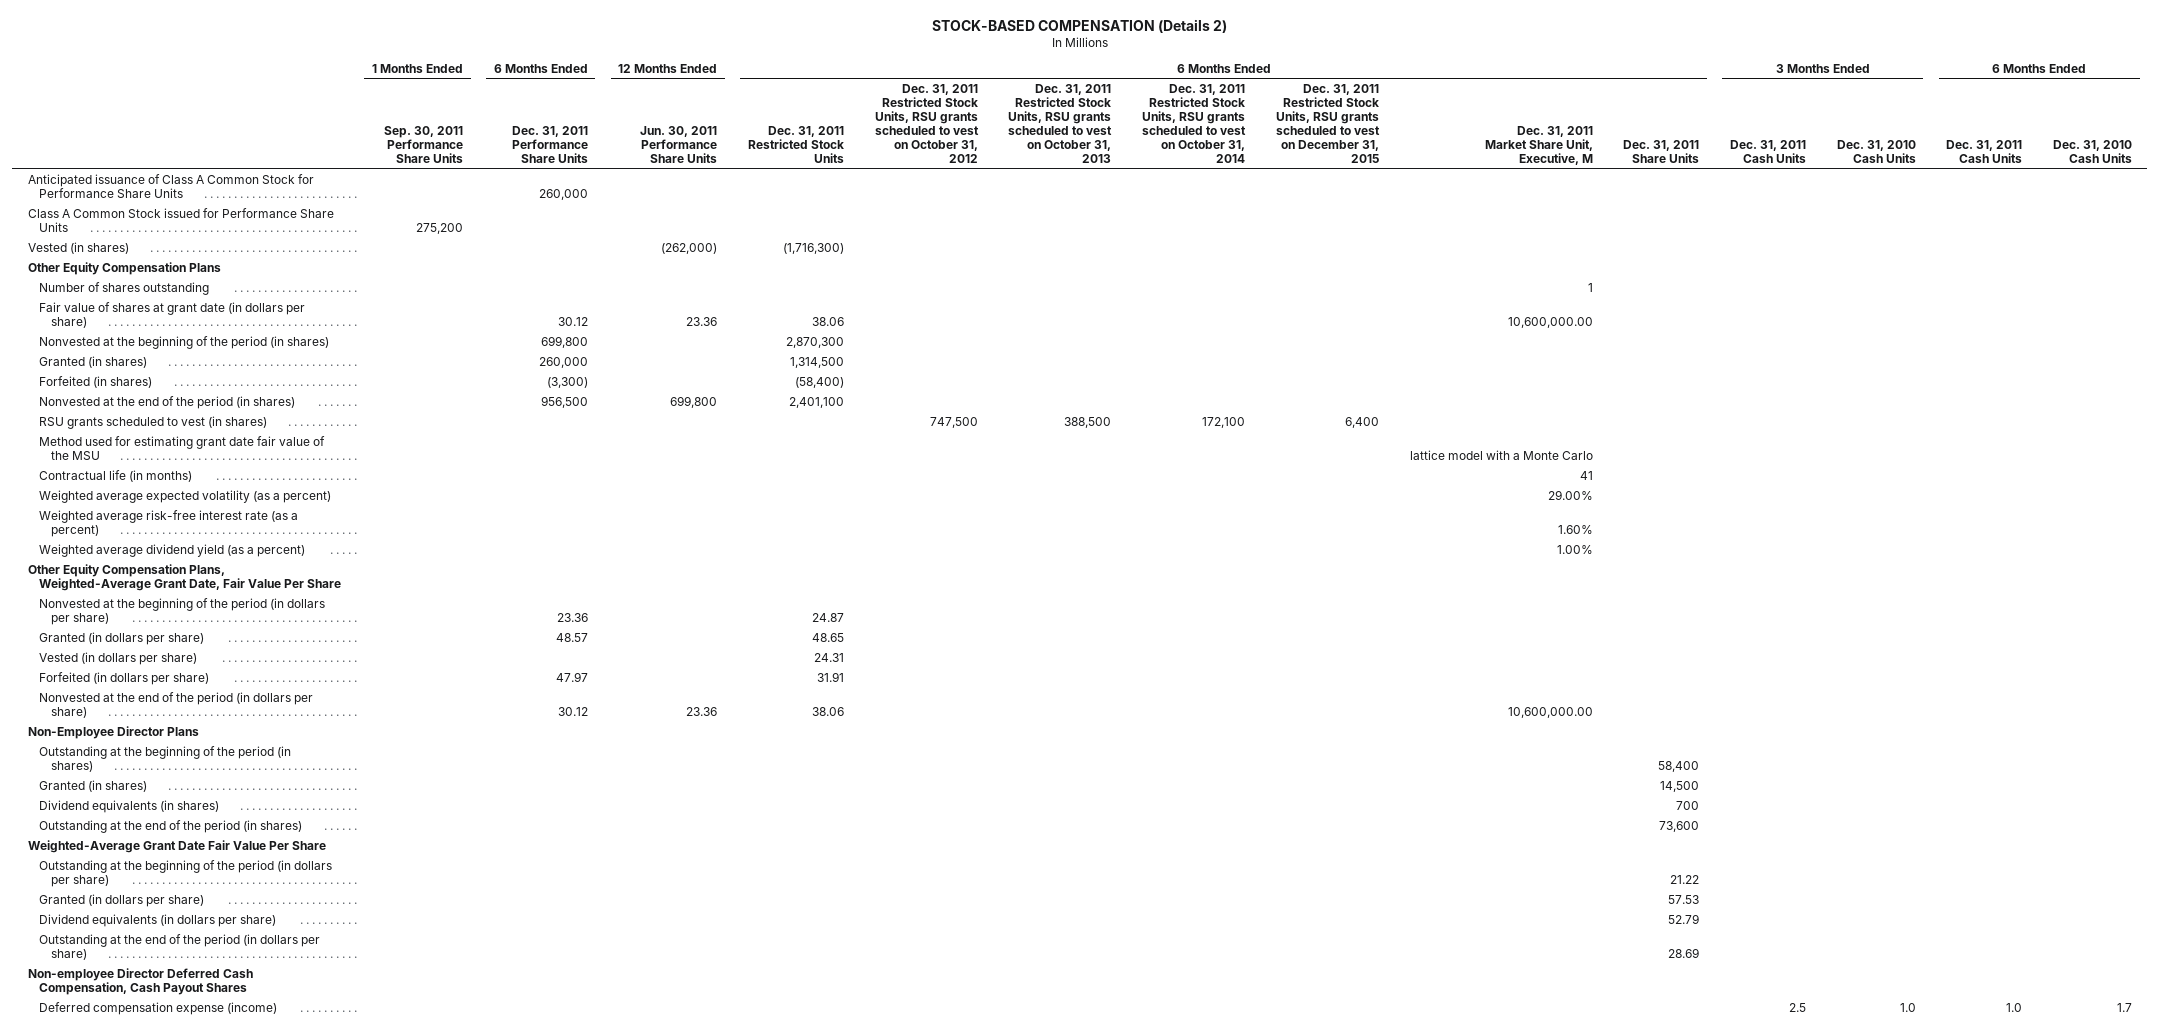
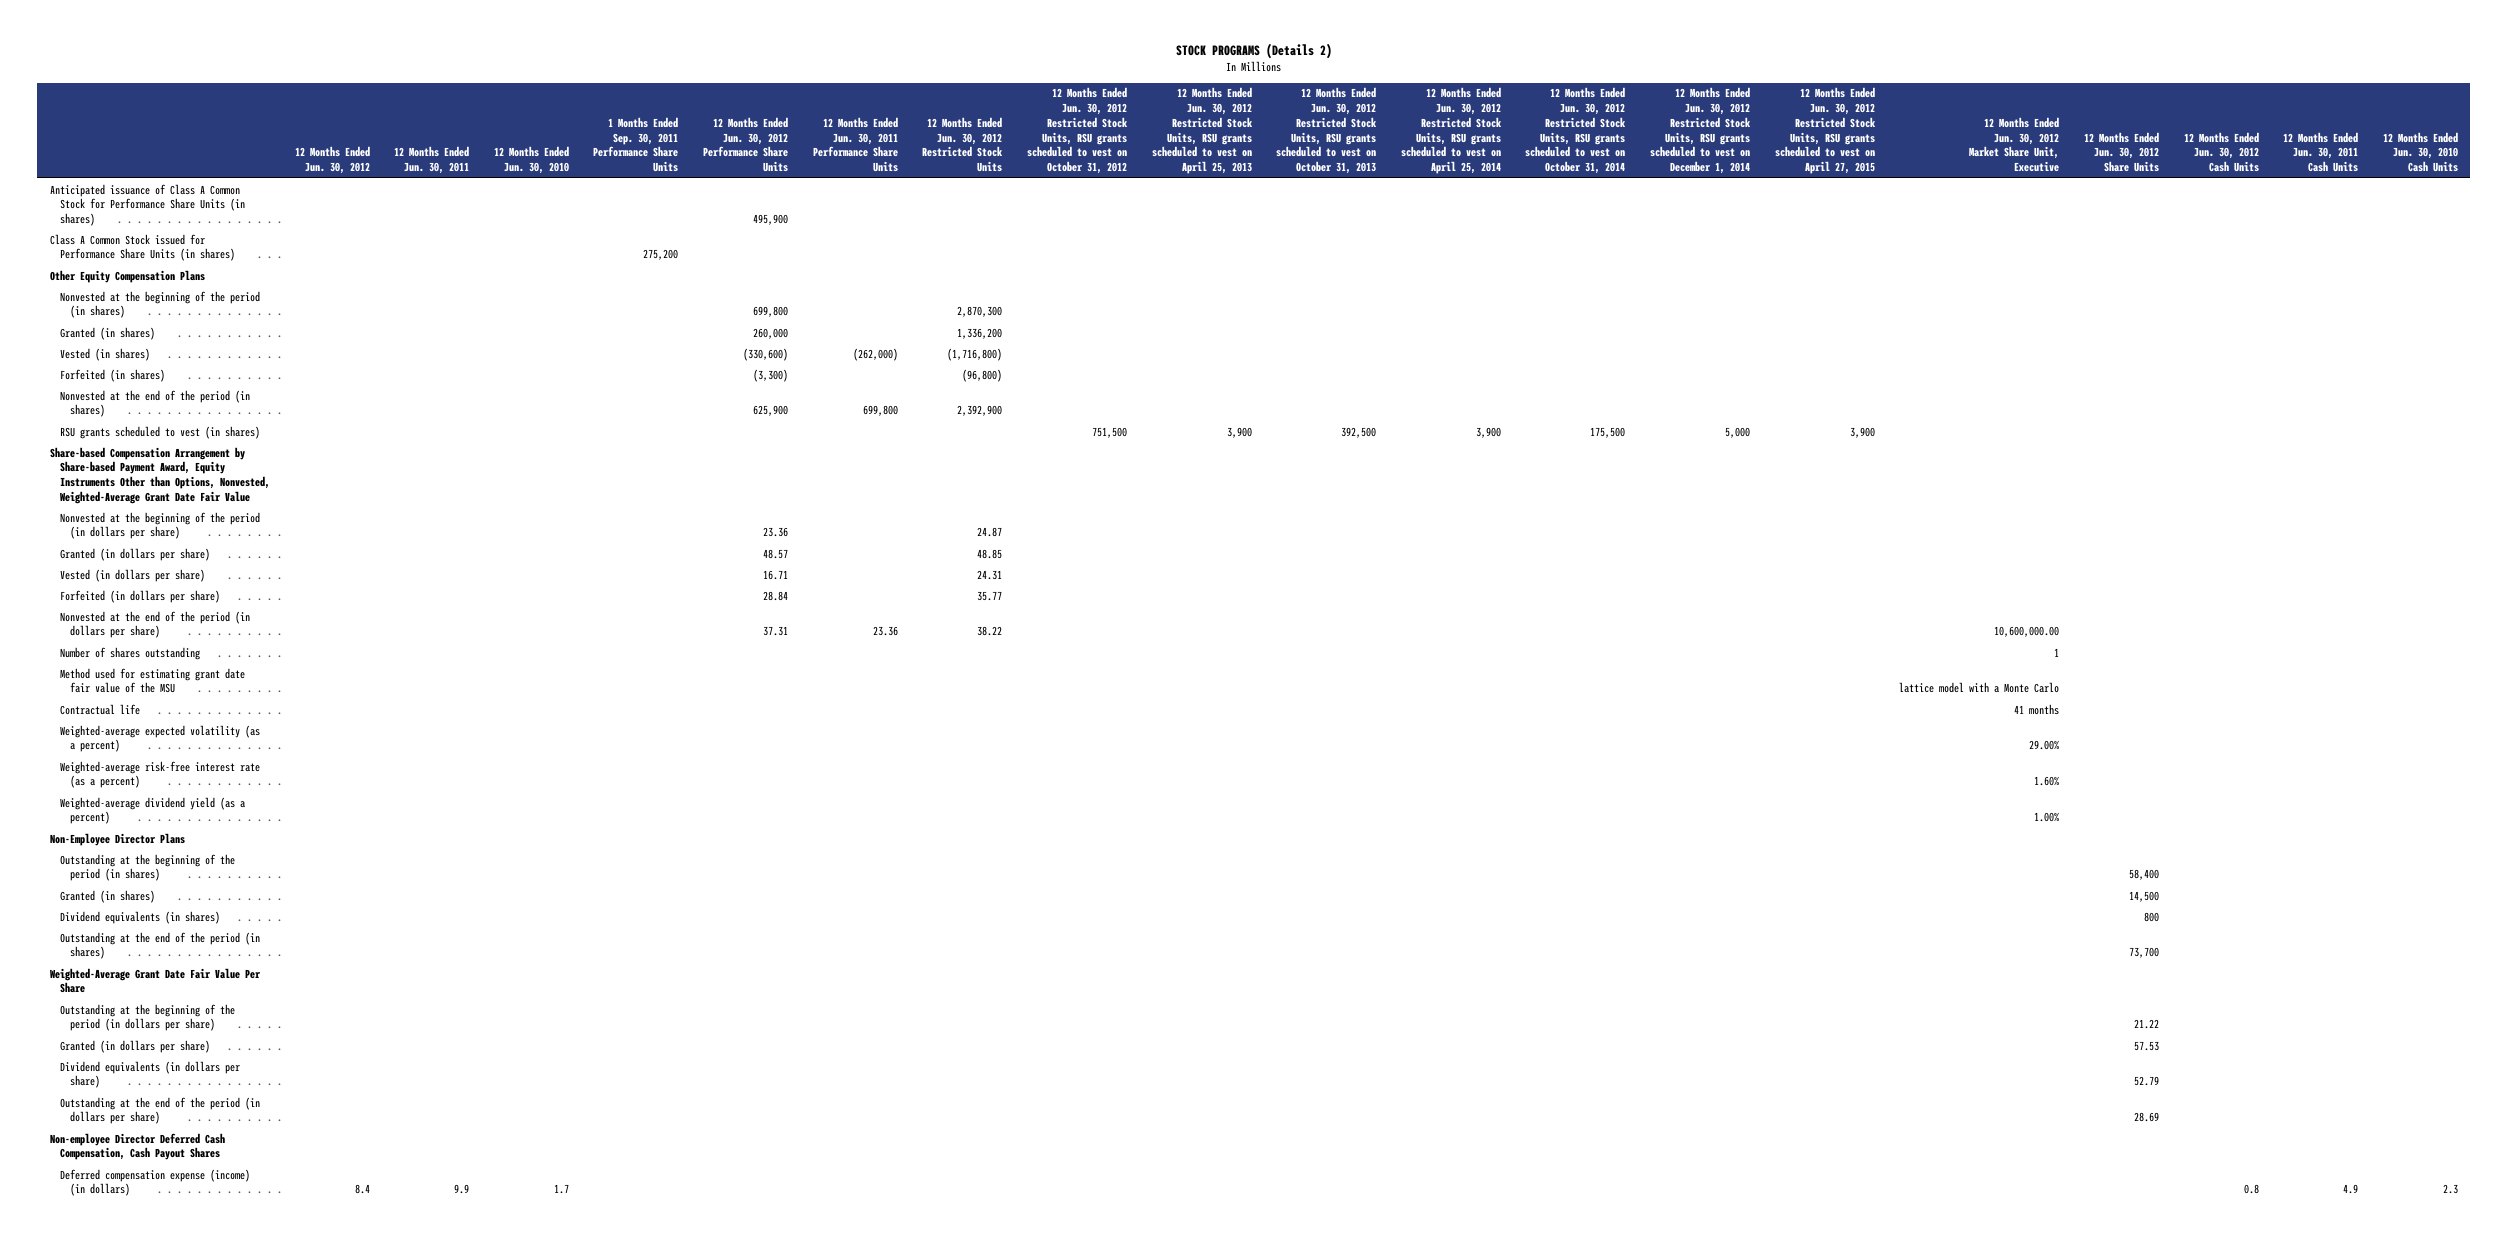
- STOCK-BASED COMPENSATION (Details 2)
+ STOCK PROGRAMS (Details 2)
- | 1 Months Ended Sep. 30, 2011 Performance Share Units | 6 Months Ended Dec. 31, 2011 Performance Share Units | 12 Months Ended Jun. 30, 2011 Performance Share Units | 6 Months Ended Dec. 31, 2011 Restricted Stock Units | 6 Months Ended Dec. 31, 2011 Restricted Stock Units, RSU grants scheduled to vest on October 31, 2012 | 6 Months Ended Dec. 31, 2011 Restricted Stock Units, RSU grants scheduled to vest on October 31, 2013 | 6 Months Ended Dec. 31, 2011 Restricted Stock Units, RSU grants scheduled to vest on October 31, 2014 | 6 Months Ended Dec. 31, 2011 Restricted Stock Units, RSU grants scheduled to vest on December 31, 2015 | 6 Months Ended Dec. 31, 2011 Market Share Unit, Executive, M | 6 Months Ended Dec. 31, 2011 Share Units | 3 Months Ended Dec. 31, 2011 Cash Units | 3 Months Ended Dec. 31, 2010 Cash Units | 6 Months Ended Dec. 31, 2011 Cash Units | 6 Months Ended Dec. 31, 2010 Cash Units
+ | 12 Months Ended Jun. 30, 2012 | 12 Months Ended Jun. 30, 2011 | 12 Months Ended Jun. 30, 2010 | 1 Months Ended Sep. 30, 2011 Performance Share Units | 12 Months Ended Jun. 30, 2012 Performance Share Units | 12 Months Ended Jun. 30, 2011 Performance Share Units | 12 Months Ended Jun. 30, 2012 Restricted Stock Units | 12 Months Ended Jun. 30, 2012 Restricted Stock Units, RSU grants scheduled to vest on October 31, 2012 | 12 Months Ended Jun. 30, 2012 Restricted Stock Units, RSU grants scheduled to vest on April 25, 2013 | 12 Months Ended Jun. 30, 2012 Restricted Stock Units, RSU grants scheduled to vest on October 31, 2013 | 12 Months Ended Jun. 30, 2012 Restricted Stock Units, RSU grants scheduled to vest on April 25, 2014 | 12 Months Ended Jun. 30, 2012 Restricted Stock Units, RSU grants scheduled to vest on October 31, 2014 | 12 Months Ended Jun. 30, 2012 Restricted Stock Units, RSU grants scheduled to vest on December 1, 2014 | 12 Months Ended Jun. 30, 2012 Restricted Stock Units, RSU grants scheduled to vest on April 27, 2015 | 12 Months Ended Jun. 30, 2012 Market Share Unit, Executive | 12 Months Ended Jun. 30, 2012 Share Units | 12 Months Ended Jun. 30, 2012 Cash Units | 12 Months Ended Jun. 30, 2011 Cash Units | 12 Months Ended Jun. 30, 2010 Cash Units
- Anticipated issuance of Class A Common Stock for Performance Share Units | | 260,000 | | | | | | | | | | | |
- Class A Common Stock issued for Performance Share Units | 275,200 | | | | | | | | | | | | |
+ Anticipated issuance of Class A Common Stock for Performance Share Units (in shares) | | | | | 495,900 | | | | | | | | | | | | | |
+ Class A Common Stock issued for Performance Share Units (in shares) | | | | 275,200 | | | | | | | | | | | | | | |
- Fair value of shares at grant date (in dollars per share) | | 30.12 | 23.36 | 38.06 | | | | | 10,600,000.00 | | | | |
moved down: Vested (in shares) | | | | | (330,600) | (262,000) | (1,716,800) | | | | | | | | | | | |
- Contractual life (in months) | | | | | | | | | 41 | | | | |
- Weighted average expected volatility (as a percent) | | | | | | | | | 29.00% | | | | |
- Weighted average risk-free interest rate (as a percent) | | | | | | | | | 1.60% | | | | |
- Weighted average dividend yield (as a percent) | | | | | | | | | 1.00% | | | | |
- Other Equity Compensation Plans, Weighted-Average Grant Date, Fair Value Per Share
+ Share-based Compensation Arrangement by Share-based Payment Award, Equity Instruments Other than Options, Nonvested, Weighted-Average Grant Date Fair Value
moved down: Number of shares outstanding | | | | | | | | | | | | | | | 1 | | | |
moved down: Method used for estimating grant date fair value of the MSU | | | | | | | | | | | | | | | lattice model with a Monte Carlo | | | |
+ Contractual life | | | | | | | | | | | | | | | 41 months | | | |
+ Weighted-average expected volatility (as a percent) | | | | | | | | | | | | | | | 29.00% | | | |
+ Weighted-average risk-free interest rate (as a percent) | | | | | | | | | | | | | | | 1.60% | | | |
+ Weighted-average dividend yield (as a percent) | | | | | | | | | | | | | | | 1.00% | | | |
- Deferred compensation expense (income) | | | | | | | | | | | 2.5 | 1.0 | 1.0 | 1.7
+ Deferred compensation expense (income) (in dollars) | 8.4 | 9.9 | 1.7 | | | | | | | | | | | | | | 0.8 | 4.9 | 2.3

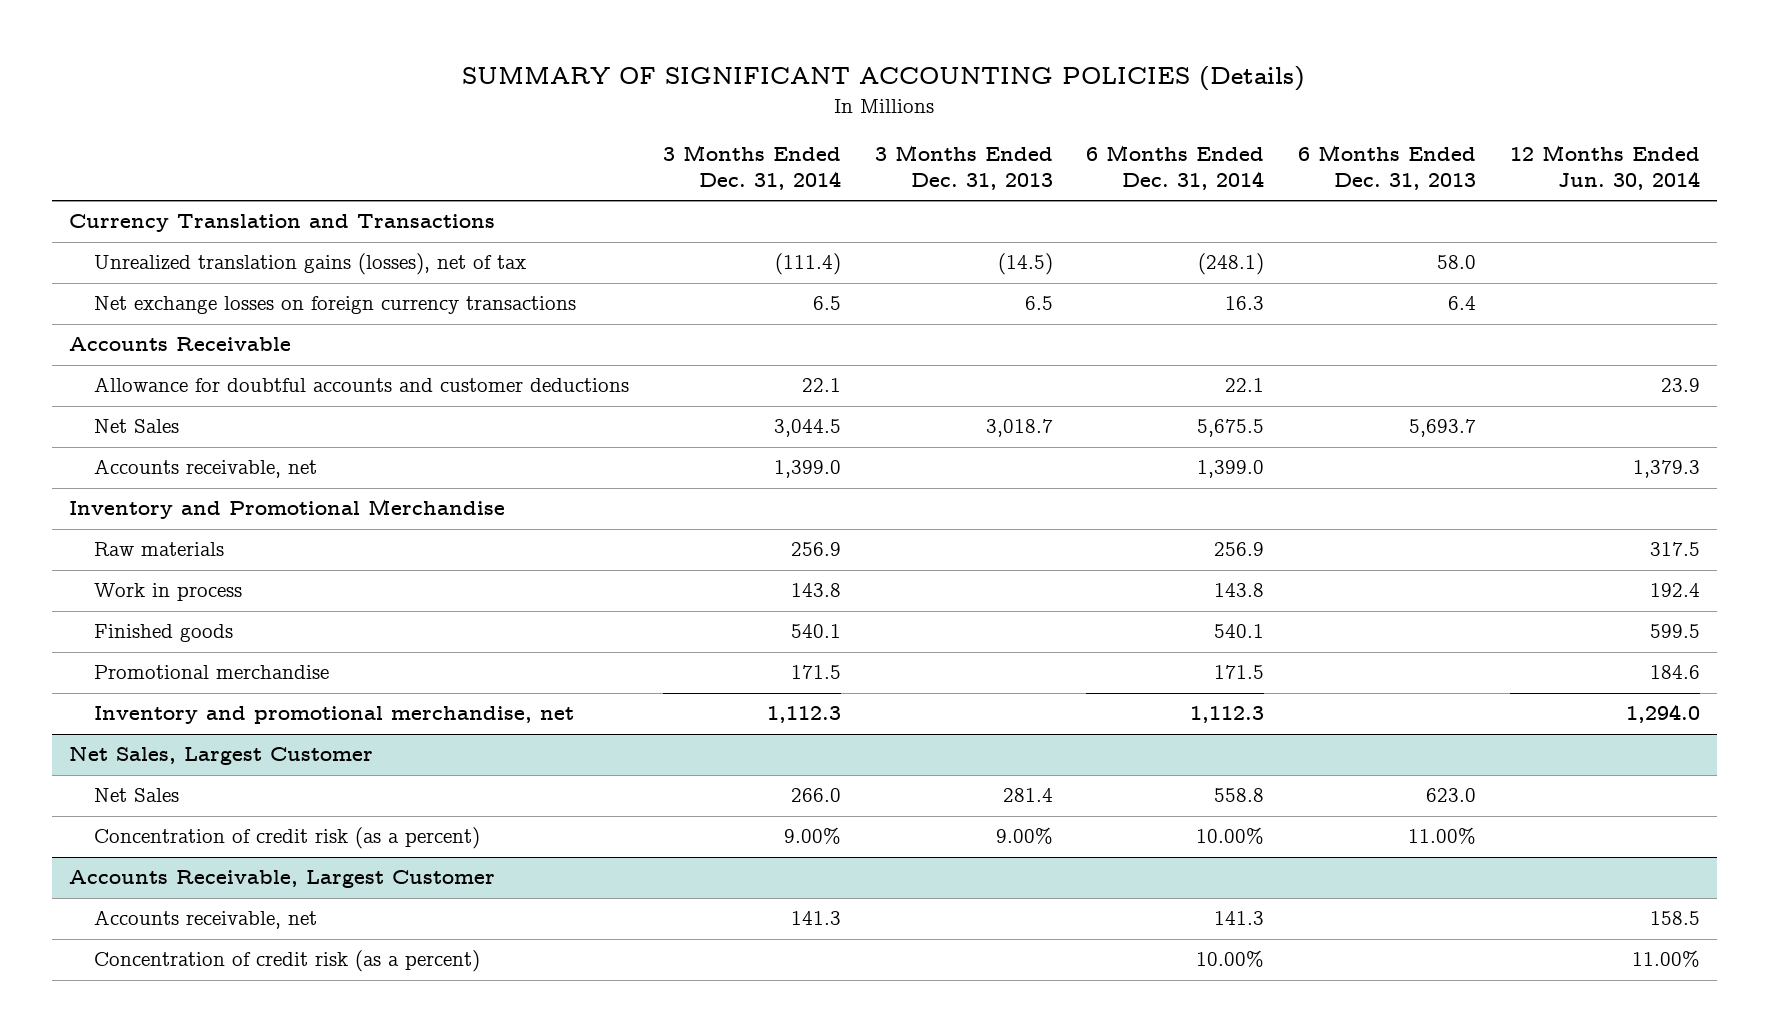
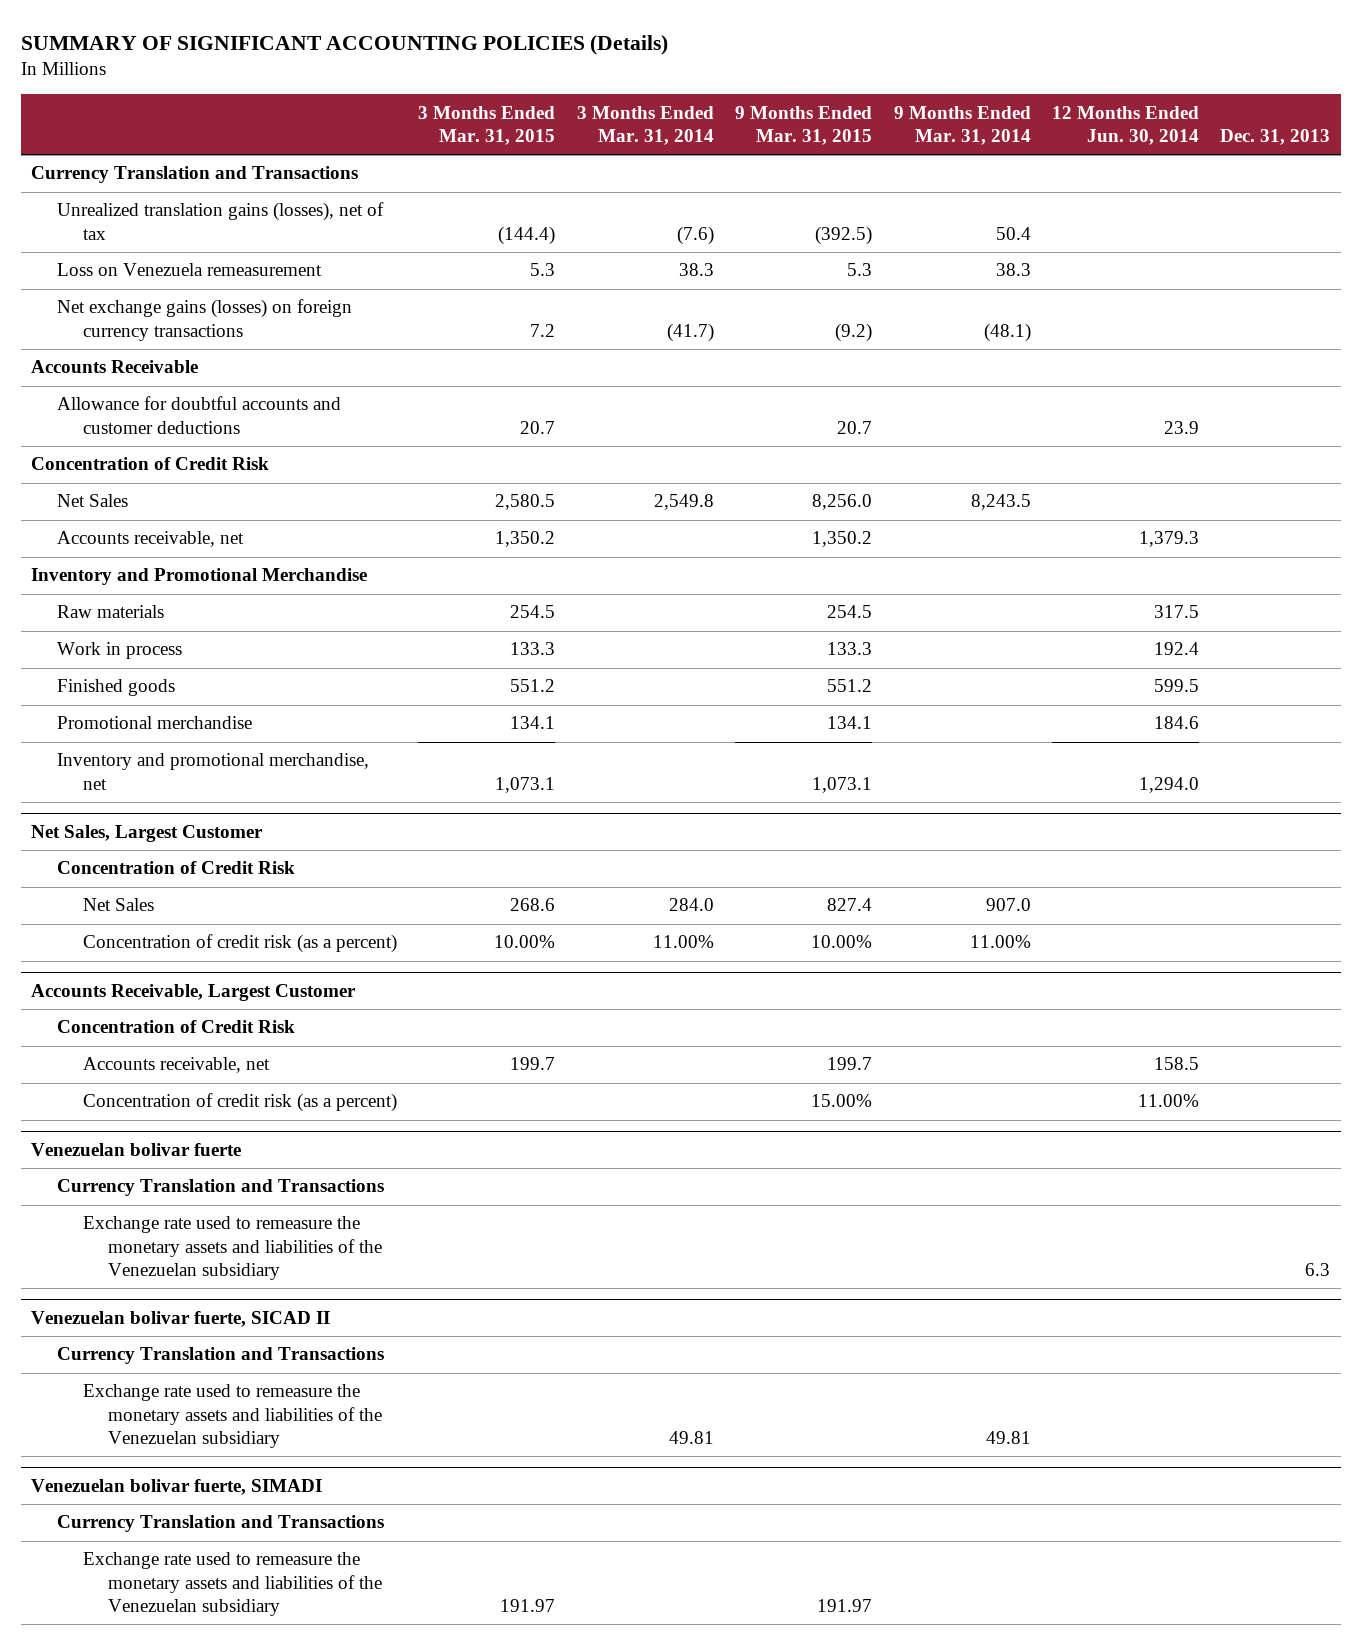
- | 3 Months Ended Dec. 31, 2014 | 3 Months Ended Dec. 31, 2013 | 6 Months Ended Dec. 31, 2014 | 6 Months Ended Dec. 31, 2013 | 12 Months Ended Jun. 30, 2014
+ | 3 Months Ended Mar. 31, 2015 | 3 Months Ended Mar. 31, 2014 | 9 Months Ended Mar. 31, 2015 | 9 Months Ended Mar. 31, 2014 | 12 Months Ended Jun. 30, 2014 | Dec. 31, 2013
- Net exchange losses on foreign currency transactions | 6.5 | 6.5 | 16.3 | 6.4 |
+ Loss on Venezuela remeasurement | 5.3 | 38.3 | 5.3 | 38.3 | |
+ Net exchange gains (losses) on foreign currency transactions | 7.2 | (41.7) | (9.2) | (48.1) | |
+ Concentration of Credit Risk
@ Net Sales, Largest Customer
+ Concentration of Credit Risk
@ Accounts Receivable, Largest Customer
+ Concentration of Credit Risk
+ Venezuelan bolivar fuerte
+ Currency Translation and Transactions
+ Exchange rate used to remeasure the monetary assets and liabilities of the Venezuelan subsidiary | | | | | | 6.3
+ Venezuelan bolivar fuerte, SICAD II
+ Currency Translation and Transactions
+ Exchange rate used to remeasure the monetary assets and liabilities of the Venezuelan subsidiary | | 49.81 | | 49.81 | |
+ Venezuelan bolivar fuerte, SIMADI
+ Currency Translation and Transactions
+ Exchange rate used to remeasure the monetary assets and liabilities of the Venezuelan subsidiary | 191.97 | | 191.97 | | |

